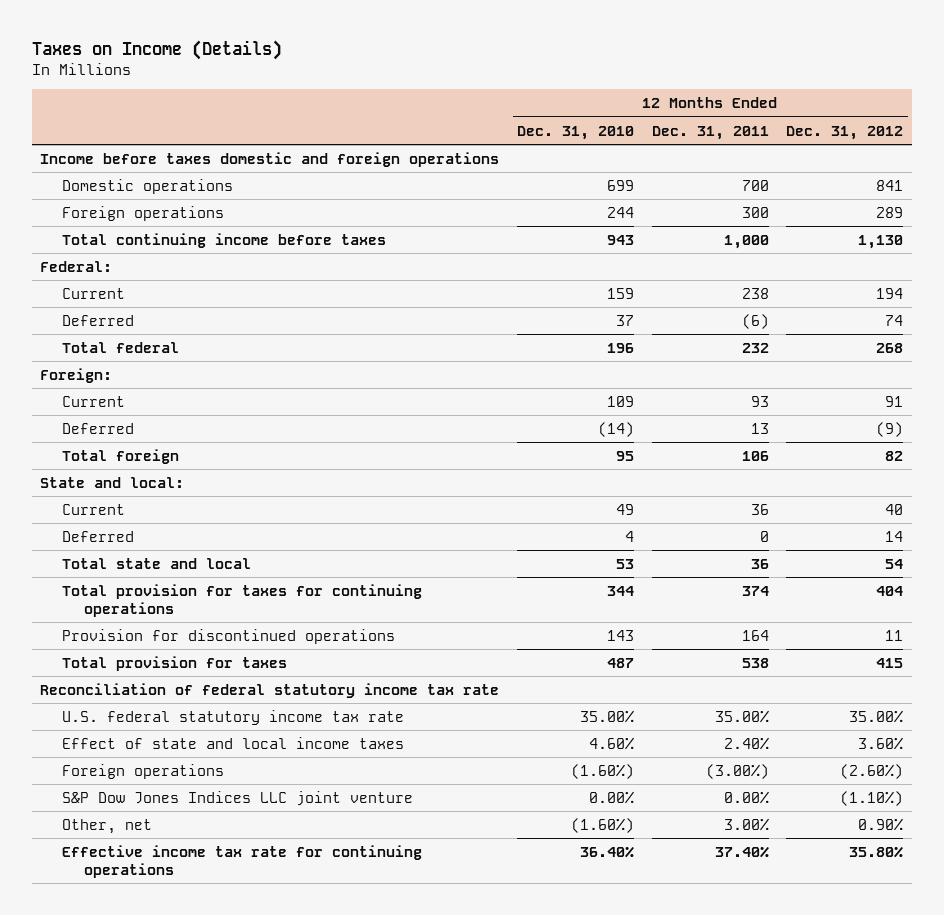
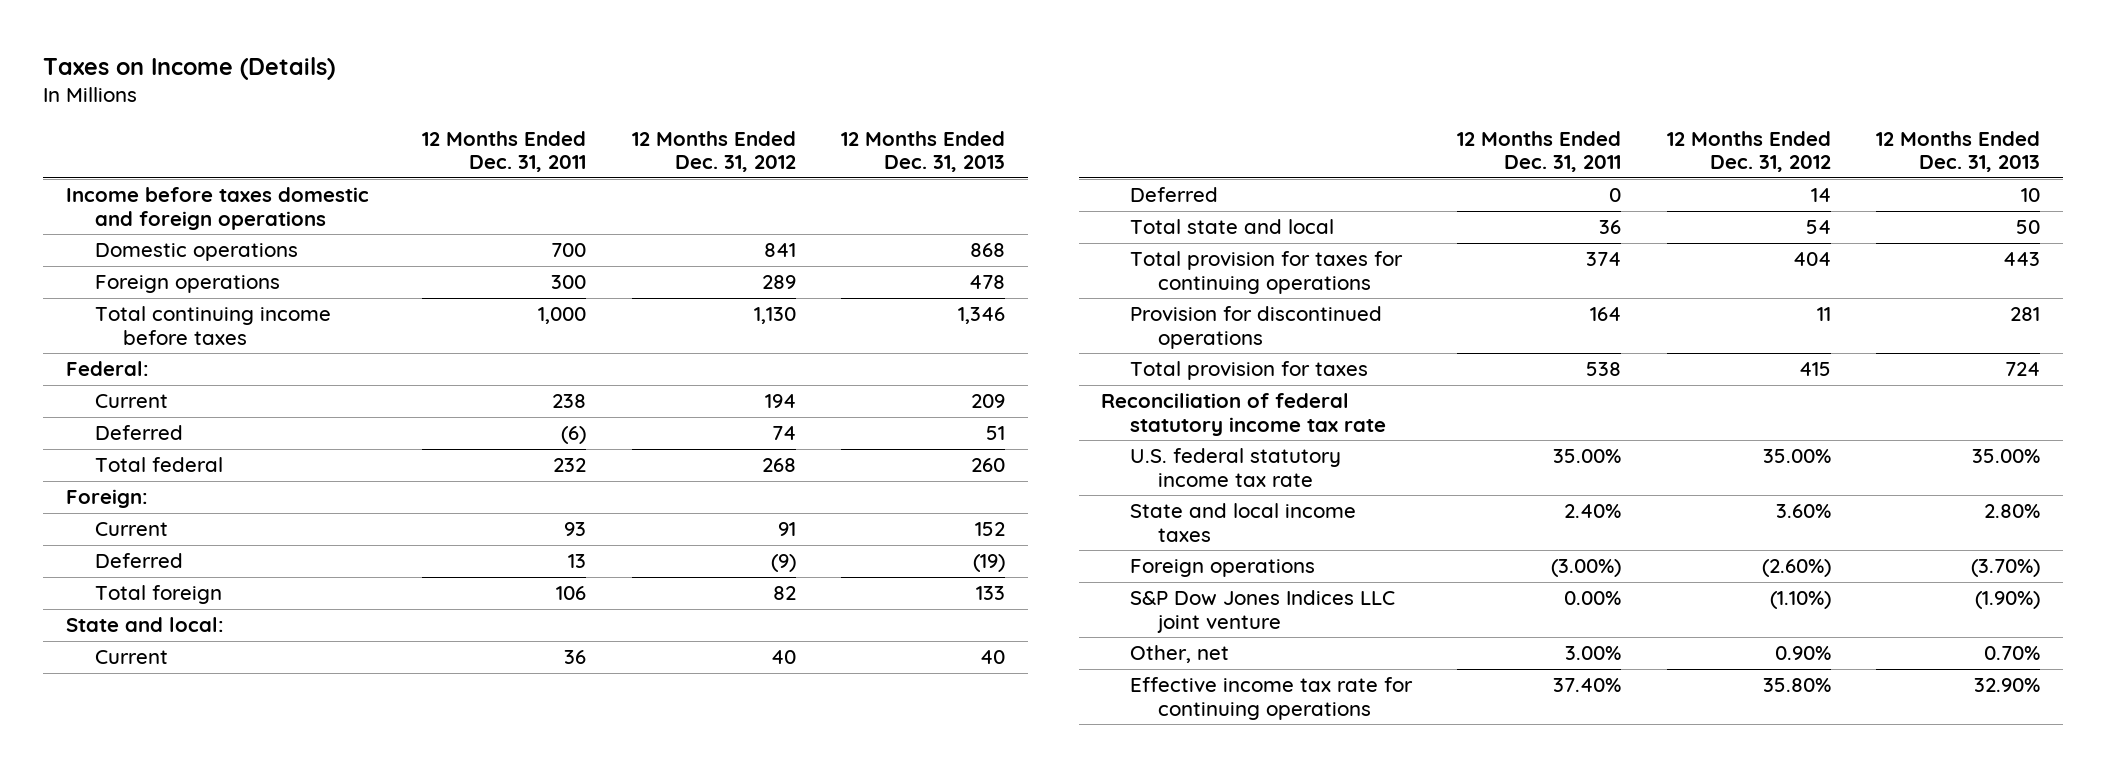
- | 12 Months Ended Dec. 31, 2010 | 12 Months Ended Dec. 31, 2011 | 12 Months Ended Dec. 31, 2012
+ | 12 Months Ended Dec. 31, 2011 | 12 Months Ended Dec. 31, 2012 | 12 Months Ended Dec. 31, 2013
- Effect of state and local income taxes | 4.60% | 2.40% | 3.60%
+ State and local income taxes | 2.40% | 3.60% | 2.80%

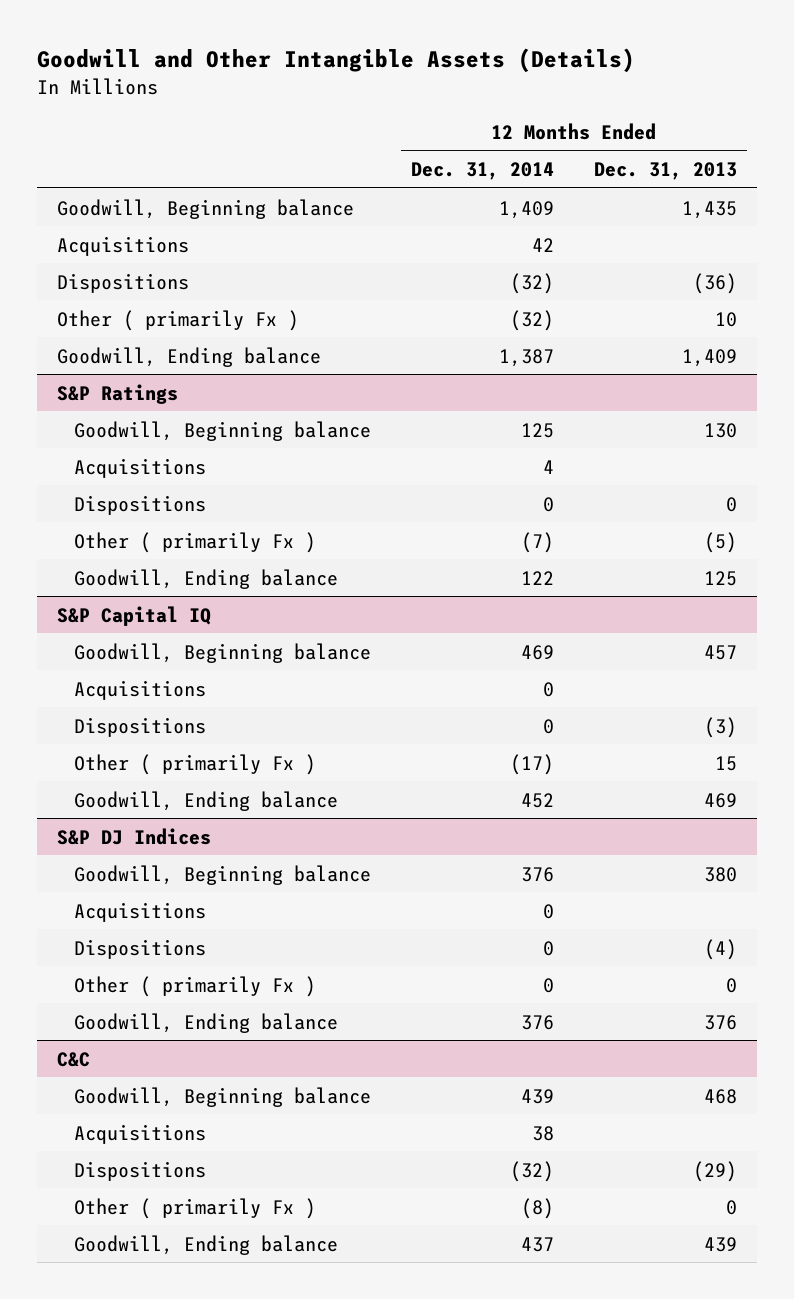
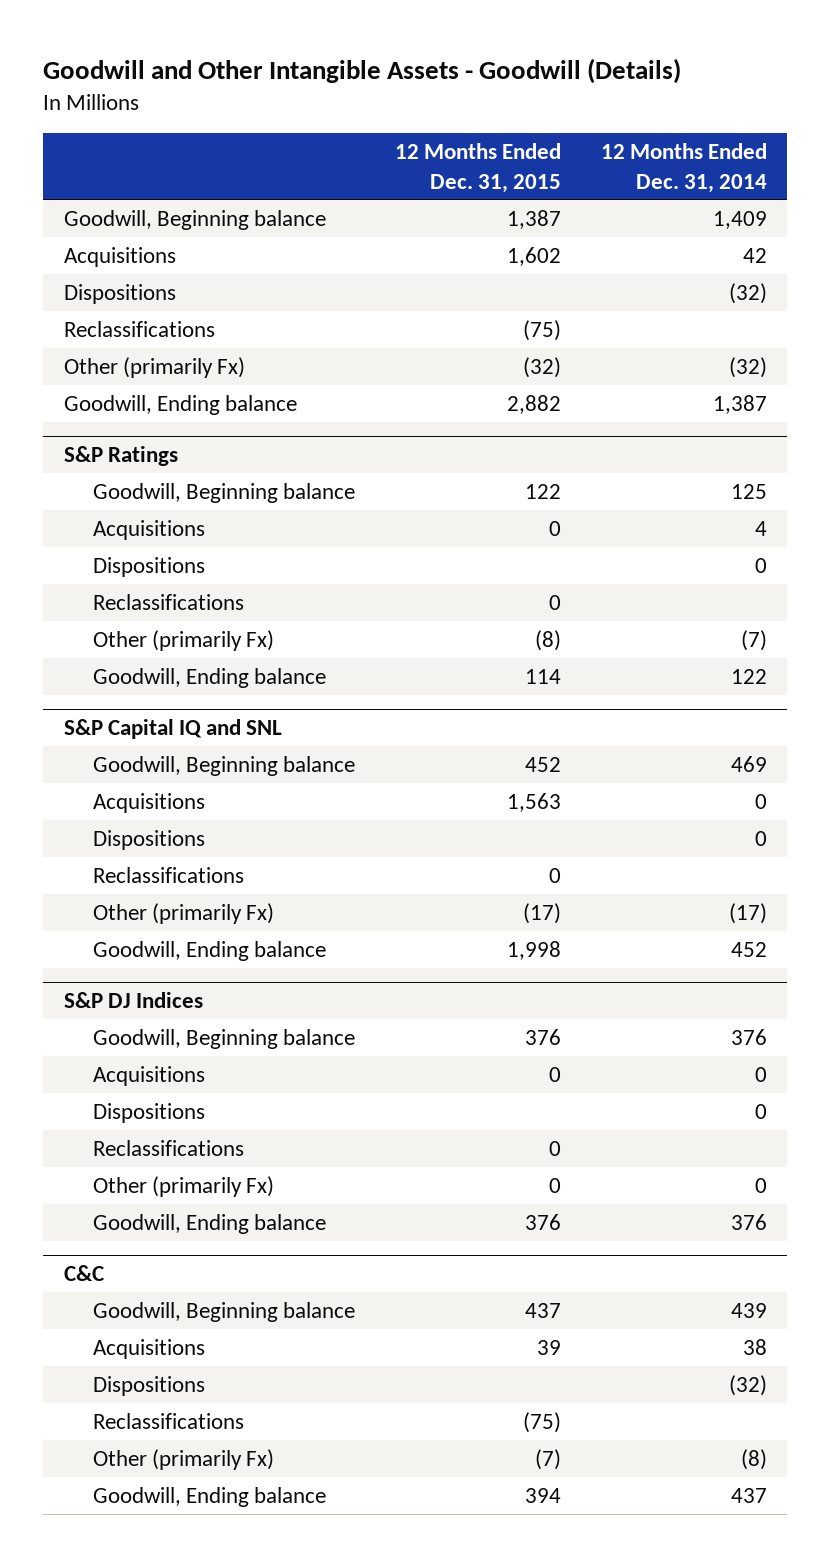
- Goodwill and Other Intangible Assets (Details)
+ Goodwill and Other Intangible Assets - Goodwill (Details)
- | 12 Months Ended Dec. 31, 2014 | 12 Months Ended Dec. 31, 2013
+ | 12 Months Ended Dec. 31, 2015 | 12 Months Ended Dec. 31, 2014
- Other ( primarily Fx ) | (32) | 10
+ Reclassifications | (75) |
+ Other (primarily Fx) | (32) | (32)
@ S&P Ratings
- Other ( primarily Fx ) | (7) | (5)
+ Reclassifications | 0 |
+ Other (primarily Fx) | (8) | (7)
- S&P Capital IQ
+ S&P Capital IQ and SNL
- Other ( primarily Fx ) | (17) | 15
+ Reclassifications | 0 |
+ Other (primarily Fx) | (17) | (17)
@ S&P DJ Indices
- Other ( primarily Fx ) | 0 | 0
+ Reclassifications | 0 |
+ Other (primarily Fx) | 0 | 0
@ C&C
- Other ( primarily Fx ) | (8) | 0
+ Reclassifications | (75) |
+ Other (primarily Fx) | (7) | (8)

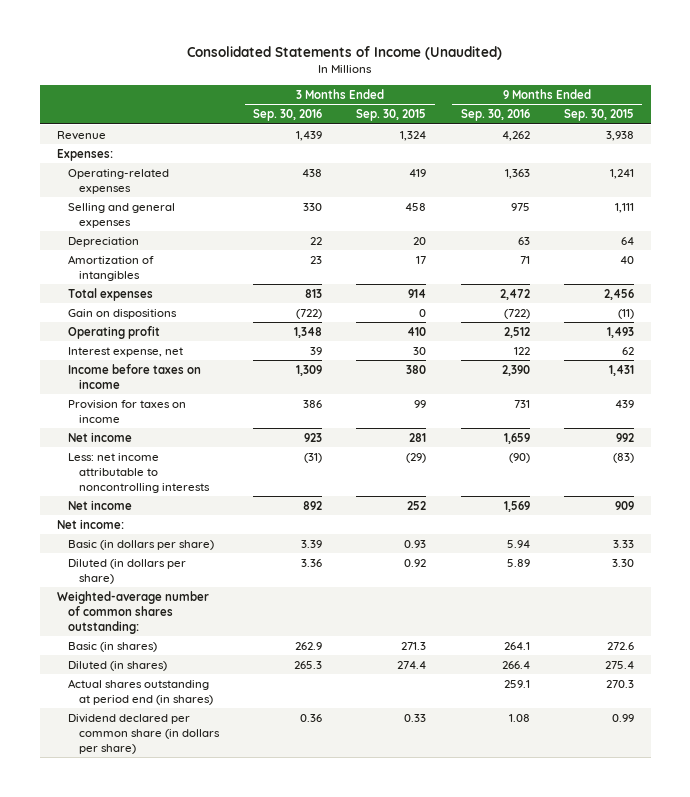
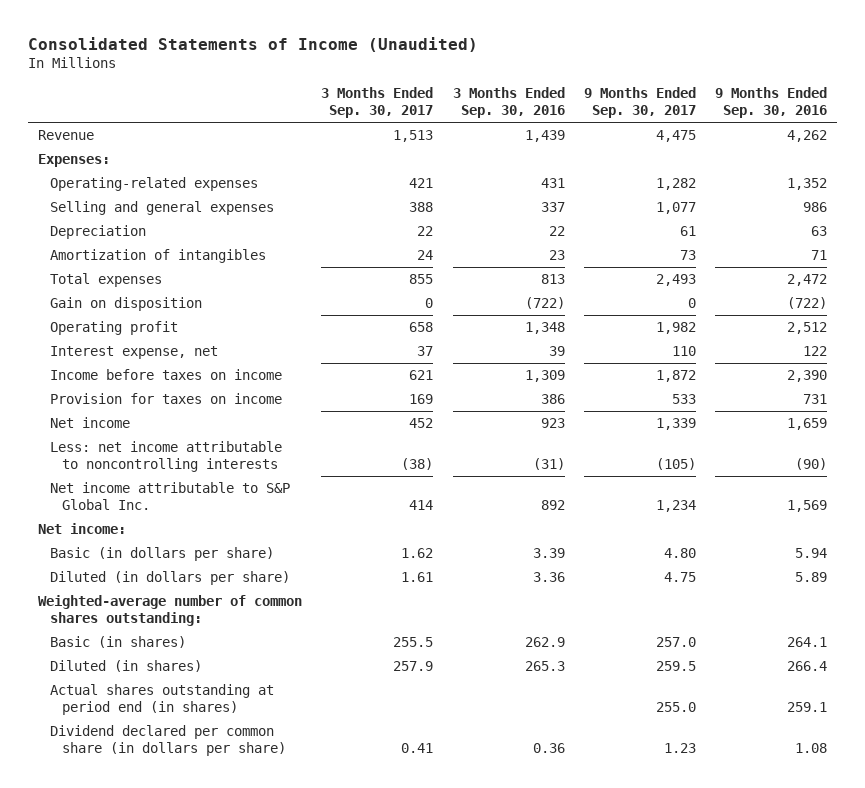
- | 3 Months Ended Sep. 30, 2016 | 3 Months Ended Sep. 30, 2015 | 9 Months Ended Sep. 30, 2016 | 9 Months Ended Sep. 30, 2015
+ | 3 Months Ended Sep. 30, 2017 | 3 Months Ended Sep. 30, 2016 | 9 Months Ended Sep. 30, 2017 | 9 Months Ended Sep. 30, 2016
- Operating-related expenses | 438 | 419 | 1,363 | 1,241
- Selling and general expenses | 330 | 458 | 975 | 1,111
+ Operating-related expenses | 421 | 431 | 1,282 | 1,352
+ Selling and general expenses | 388 | 337 | 1,077 | 986
- Gain on dispositions | (722) | 0 | (722) | (11)
+ Gain on disposition | 0 | (722) | 0 | (722)
- Net income | 892 | 252 | 1,569 | 909
+ Net income attributable to S&P Global Inc. | 414 | 892 | 1,234 | 1,569

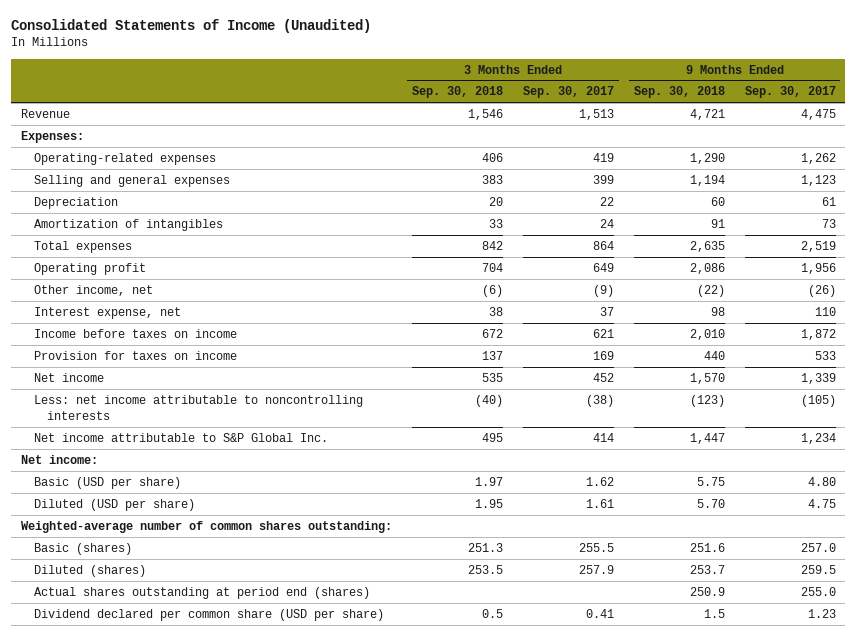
- | 3 Months Ended Sep. 30, 2017 | 3 Months Ended Sep. 30, 2016 | 9 Months Ended Sep. 30, 2017 | 9 Months Ended Sep. 30, 2016
+ | 3 Months Ended Sep. 30, 2018 | 3 Months Ended Sep. 30, 2017 | 9 Months Ended Sep. 30, 2018 | 9 Months Ended Sep. 30, 2017
- Operating-related expenses | 421 | 431 | 1,282 | 1,352
- Selling and general expenses | 388 | 337 | 1,077 | 986
+ Operating-related expenses | 406 | 419 | 1,290 | 1,262
+ Selling and general expenses | 383 | 399 | 1,194 | 1,123
- Total expenses | 855 | 813 | 2,493 | 2,472
- Gain on disposition | 0 | (722) | 0 | (722)
- Operating profit | 658 | 1,348 | 1,982 | 2,512
+ Total expenses | 842 | 864 | 2,635 | 2,519
+ Operating profit | 704 | 649 | 2,086 | 1,956
+ Other income, net | (6) | (9) | (22) | (26)
- Basic (in dollars per share) | 1.62 | 3.39 | 4.80 | 5.94
- Diluted (in dollars per share) | 1.61 | 3.36 | 4.75 | 5.89
+ Basic (USD per share) | 1.97 | 1.62 | 5.75 | 4.80
+ Diluted (USD per share) | 1.95 | 1.61 | 5.70 | 4.75
- Basic (in shares) | 255.5 | 262.9 | 257.0 | 264.1
- Diluted (in shares) | 257.9 | 265.3 | 259.5 | 266.4
- Actual shares outstanding at period end (in shares) | | | 255.0 | 259.1
- Dividend declared per common share (in dollars per share) | 0.41 | 0.36 | 1.23 | 1.08
+ Basic (shares) | 251.3 | 255.5 | 251.6 | 257.0
+ Diluted (shares) | 253.5 | 257.9 | 253.7 | 259.5
+ Actual shares outstanding at period end (shares) | | | 250.9 | 255.0
+ Dividend declared per common share (USD per share) | 0.5 | 0.41 | 1.5 | 1.23

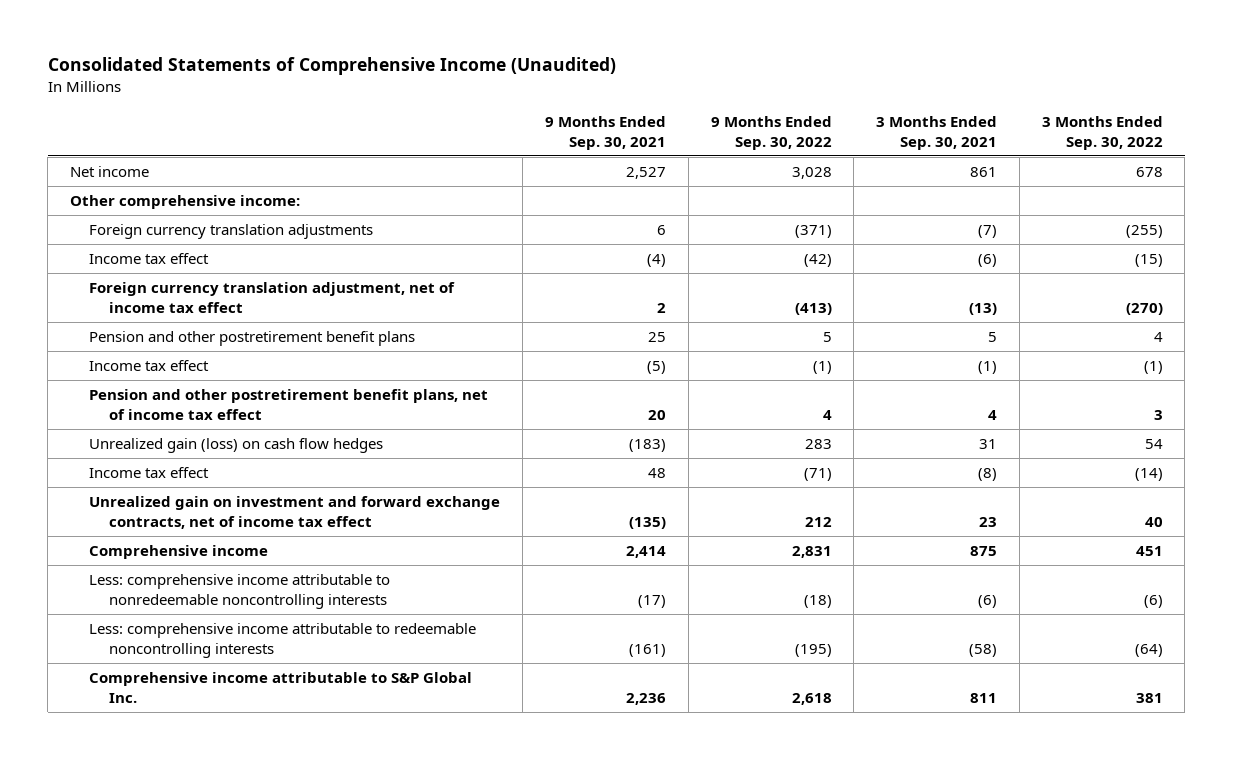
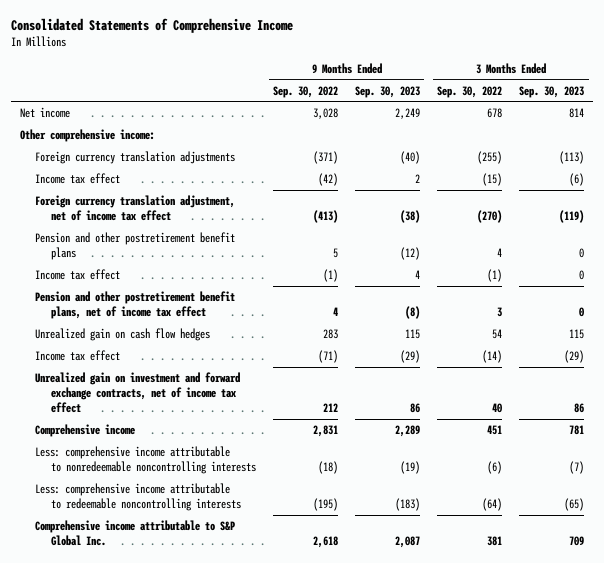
- Consolidated Statements of Comprehensive Income (Unaudited)
+ Consolidated Statements of Comprehensive Income
- | 9 Months Ended Sep. 30, 2021 | 9 Months Ended Sep. 30, 2022 | 3 Months Ended Sep. 30, 2021 | 3 Months Ended Sep. 30, 2022
+ | 9 Months Ended Sep. 30, 2022 | 9 Months Ended Sep. 30, 2023 | 3 Months Ended Sep. 30, 2022 | 3 Months Ended Sep. 30, 2023
- Unrealized gain (loss) on cash flow hedges | (183) | 283 | 31 | 54
+ Unrealized gain on cash flow hedges | 283 | 115 | 54 | 115

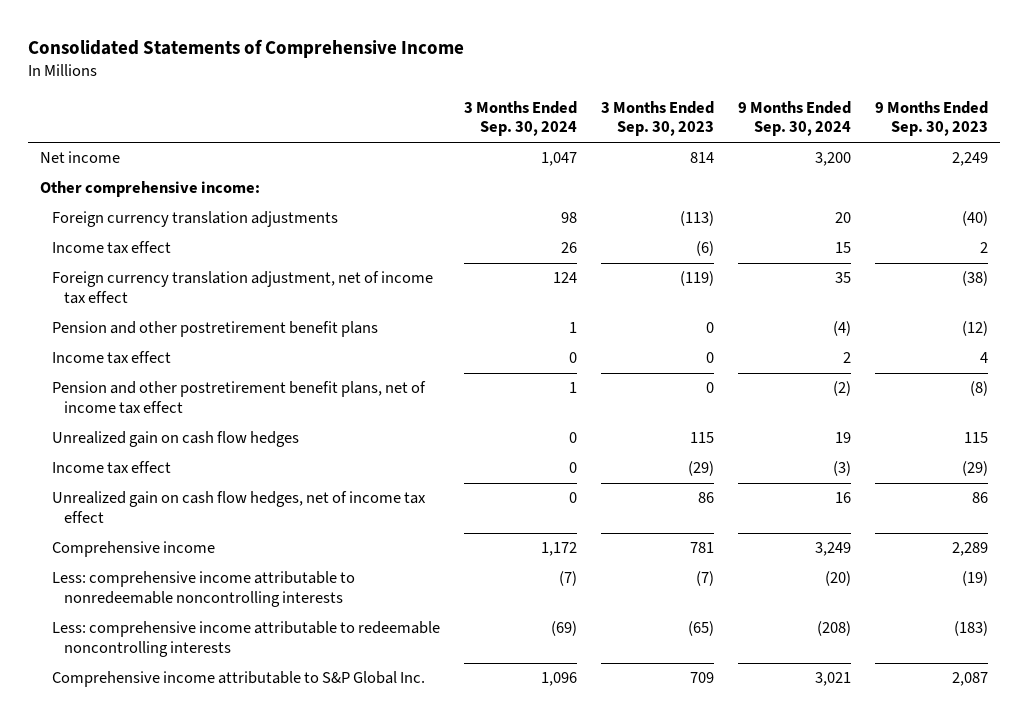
- | 9 Months Ended Sep. 30, 2022 | 9 Months Ended Sep. 30, 2023 | 3 Months Ended Sep. 30, 2022 | 3 Months Ended Sep. 30, 2023
+ | 3 Months Ended Sep. 30, 2024 | 3 Months Ended Sep. 30, 2023 | 9 Months Ended Sep. 30, 2024 | 9 Months Ended Sep. 30, 2023
- Unrealized gain on investment and forward exchange contracts, net of income tax effect | 212 | 86 | 40 | 86
+ Unrealized gain on cash flow hedges, net of income tax effect | 0 | 86 | 16 | 86

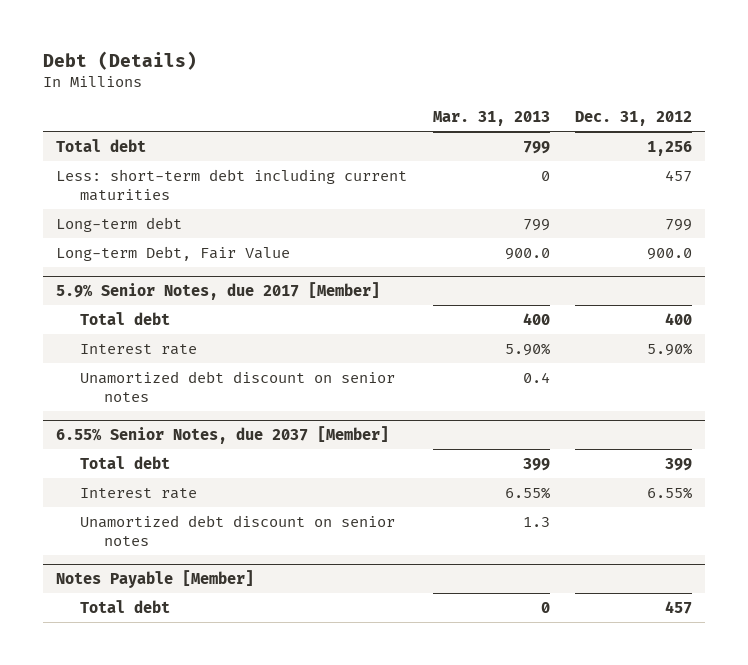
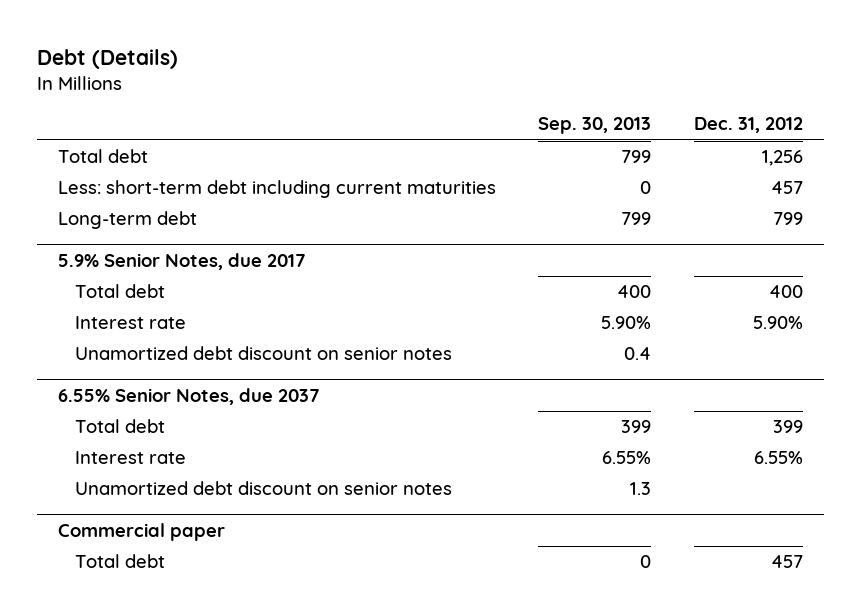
- | Mar. 31, 2013 | Dec. 31, 2012
+ | Sep. 30, 2013 | Dec. 31, 2012
- Long-term Debt, Fair Value | 900.0 | 900.0
- 5.9% Senior Notes, due 2017 [Member]
+ 5.9% Senior Notes, due 2017
- 6.55% Senior Notes, due 2037 [Member]
+ 6.55% Senior Notes, due 2037
- Notes Payable [Member]
+ Commercial paper

